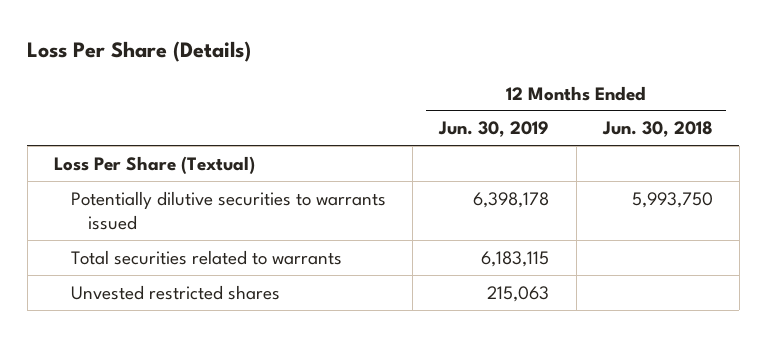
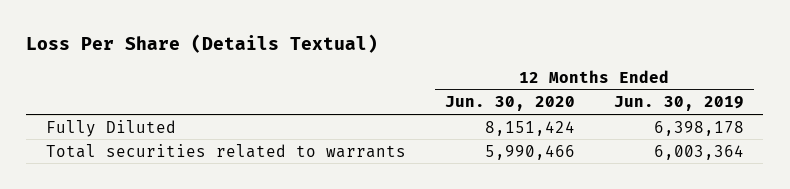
- Loss Per Share (Details)
+ Loss Per Share (Details Textual)
- | 12 Months Ended Jun. 30, 2019 | 12 Months Ended Jun. 30, 2018
+ | 12 Months Ended Jun. 30, 2020 | 12 Months Ended Jun. 30, 2019
- Loss Per Share (Textual)
- Potentially dilutive securities to warrants issued | 6,398,178 | 5,993,750
- Total securities related to warrants | 6,183,115 |
- Unvested restricted shares | 215,063 |
+ Fully Diluted | 8,151,424 | 6,398,178
+ Total securities related to warrants | 5,990,466 | 6,003,364

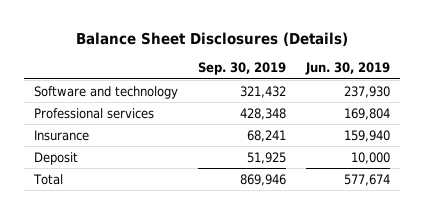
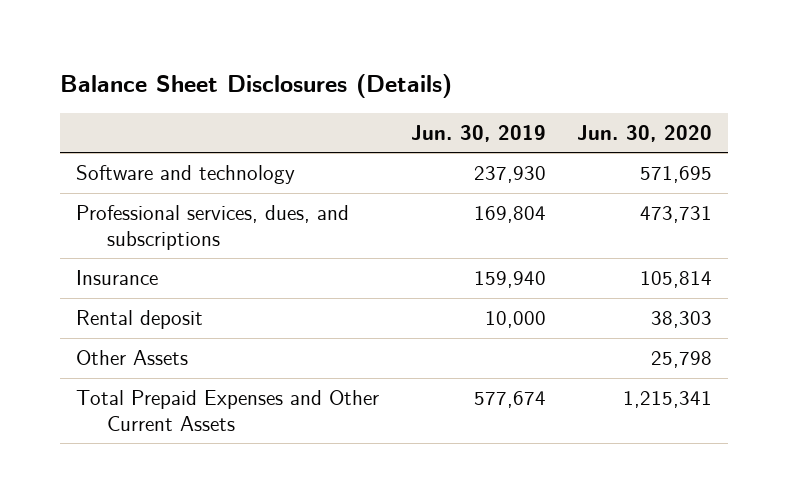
- | Sep. 30, 2019 | Jun. 30, 2019
+ | Jun. 30, 2019 | Jun. 30, 2020
- Professional services | 428,348 | 169,804
+ Professional services, dues, and subscriptions | 169,804 | 473,731
- Deposit | 51,925 | 10,000
- Total | 869,946 | 577,674
+ Rental deposit | 10,000 | 38,303
+ Other Assets | | 25,798
+ Total Prepaid Expenses and Other Current Assets | 577,674 | 1,215,341

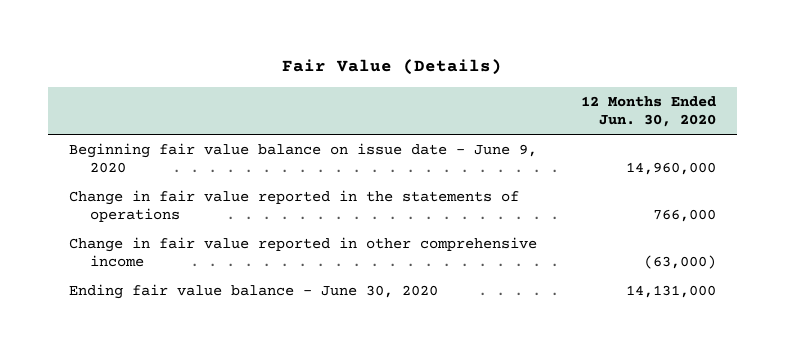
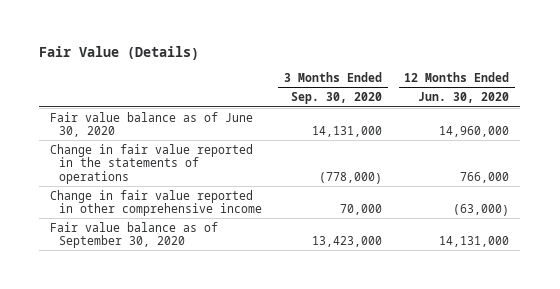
- | 12 Months Ended Jun. 30, 2020
+ | 3 Months Ended Sep. 30, 2020 | 12 Months Ended Jun. 30, 2020
- Beginning fair value balance on issue date - June 9, 2020 | 14,960,000
+ Fair value balance as of June 30, 2020 | 14,131,000 | 14,960,000
- Ending fair value balance - June 30, 2020 | 14,131,000
+ Fair value balance as of September 30, 2020 | 13,423,000 | 14,131,000

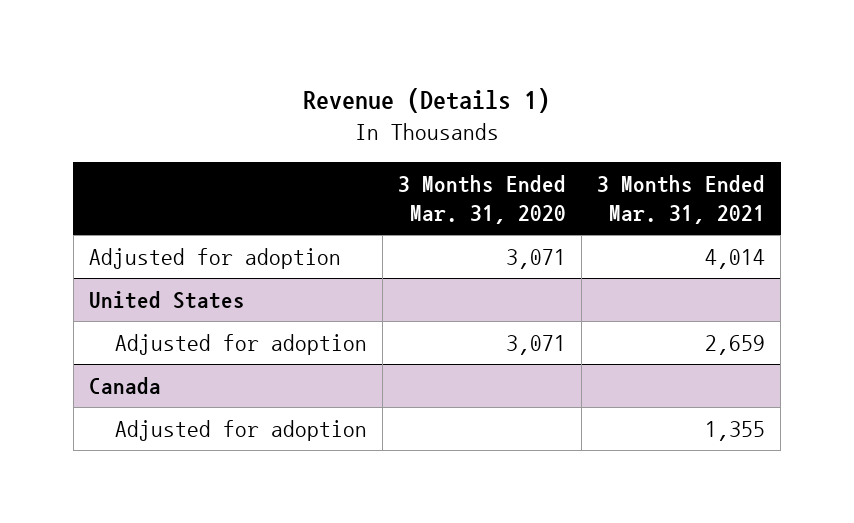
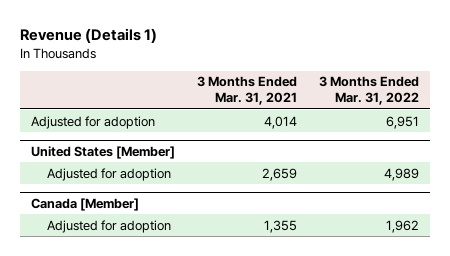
- | 3 Months Ended Mar. 31, 2020 | 3 Months Ended Mar. 31, 2021
+ | 3 Months Ended Mar. 31, 2021 | 3 Months Ended Mar. 31, 2022
- United States
+ United States [Member]
- Canada
+ Canada [Member]

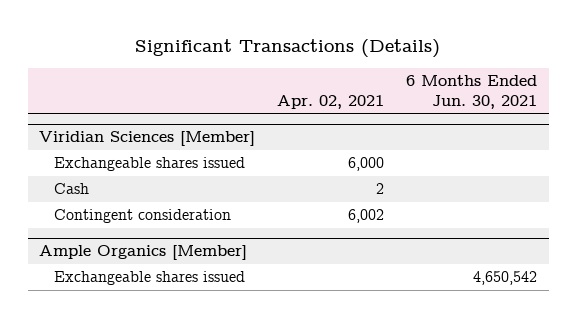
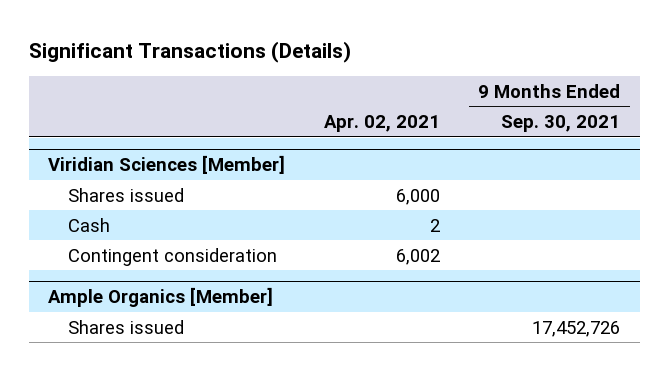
- | Apr. 02, 2021 | 6 Months Ended Jun. 30, 2021
+ | Apr. 02, 2021 | 9 Months Ended Sep. 30, 2021
@ Viridian Sciences [Member]
- Exchangeable shares issued | 6,000 |
+ Shares issued | 6,000 |
@ Ample Organics [Member]
- Exchangeable shares issued | | 4,650,542
+ Shares issued | | 17,452,726

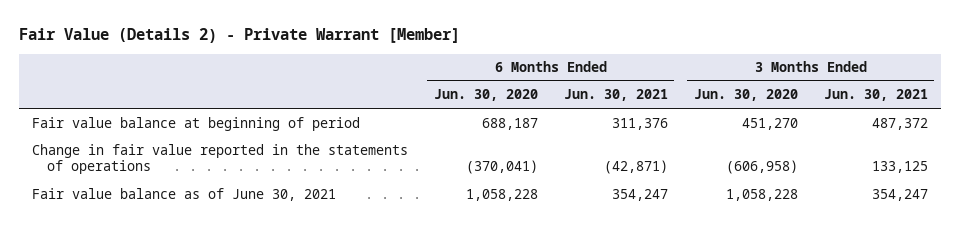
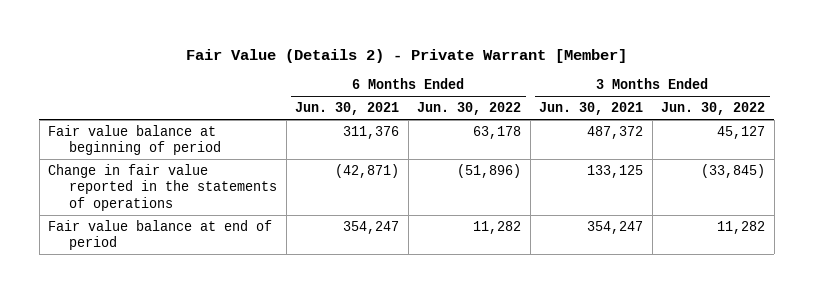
- | 6 Months Ended Jun. 30, 2020 | 6 Months Ended Jun. 30, 2021 | 3 Months Ended Jun. 30, 2020 | 3 Months Ended Jun. 30, 2021
+ | 6 Months Ended Jun. 30, 2021 | 6 Months Ended Jun. 30, 2022 | 3 Months Ended Jun. 30, 2021 | 3 Months Ended Jun. 30, 2022
- Fair value balance as of June 30, 2021 | 1,058,228 | 354,247 | 1,058,228 | 354,247
+ Fair value balance at end of period | 354,247 | 11,282 | 354,247 | 11,282

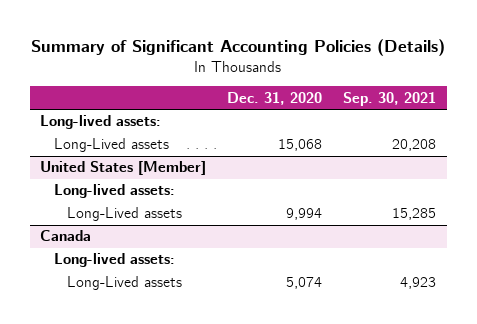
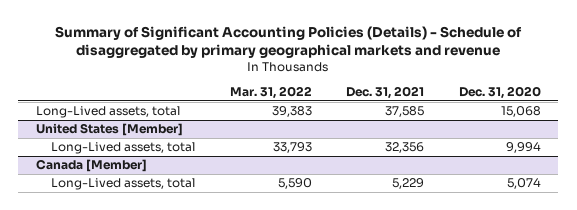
- Summary of Significant Accounting Policies (Details)
+ Summary of Significant Accounting Policies (Details) - Schedule of disaggregated by primary geographical markets and revenue
- | Dec. 31, 2020 | Sep. 30, 2021
+ | Mar. 31, 2022 | Dec. 31, 2021 | Dec. 31, 2020
- Long-lived assets:
- Long-Lived assets | 15,068 | 20,208
+ Long-Lived assets, total | 39,383 | 37,585 | 15,068
@ United States [Member]
- Long-lived assets:
- Long-Lived assets | 9,994 | 15,285
- Canada
- Long-lived assets:
- Long-Lived assets | 5,074 | 4,923
@ United States [Member]
+ Long-Lived assets, total | 33,793 | 32,356 | 9,994
+ Canada [Member]
+ Long-Lived assets, total | 5,590 | 5,229 | 5,074

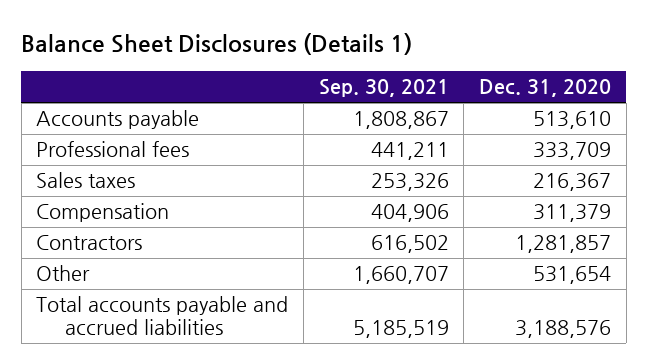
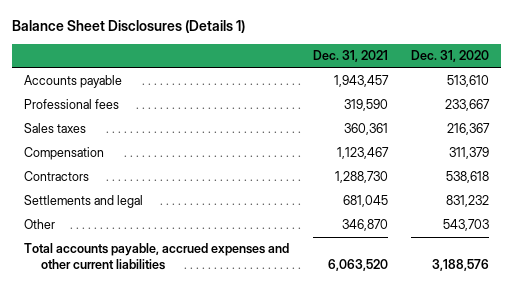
- | Sep. 30, 2021 | Dec. 31, 2020
+ | Dec. 31, 2021 | Dec. 31, 2020
- Professional fees | 441,211 | 333,709
+ Professional fees | 319,590 | 233,667
- Contractors | 616,502 | 1,281,857
- Other | 1,660,707 | 531,654
- Total accounts payable and accrued liabilities | 5,185,519 | 3,188,576
+ Contractors | 1,288,730 | 538,618
+ Settlements and legal | 681,045 | 831,232
+ Other | 346,870 | 543,703
+ Total accounts payable, accrued expenses and other current liabilities | 6,063,520 | 3,188,576

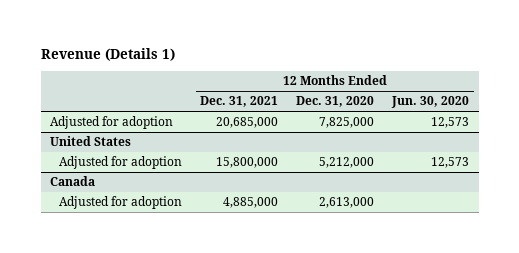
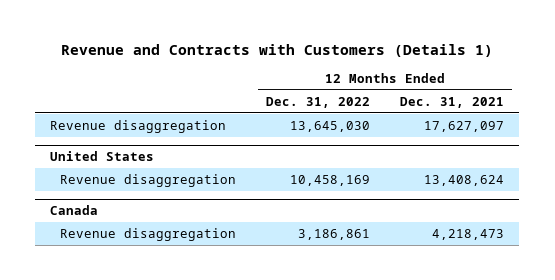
- Revenue (Details 1)
+ Revenue and Contracts with Customers (Details 1)
- | 12 Months Ended Dec. 31, 2021 | 12 Months Ended Dec. 31, 2020 | 12 Months Ended Jun. 30, 2020
+ | 12 Months Ended Dec. 31, 2022 | 12 Months Ended Dec. 31, 2021
- Adjusted for adoption | 20,685,000 | 7,825,000 | 12,573
+ Revenue disaggregation | 13,645,030 | 17,627,097
@ United States
- Adjusted for adoption | 15,800,000 | 5,212,000 | 12,573
+ Revenue disaggregation | 10,458,169 | 13,408,624
@ Canada
- Adjusted for adoption | 4,885,000 | 2,613,000 |
+ Revenue disaggregation | 3,186,861 | 4,218,473

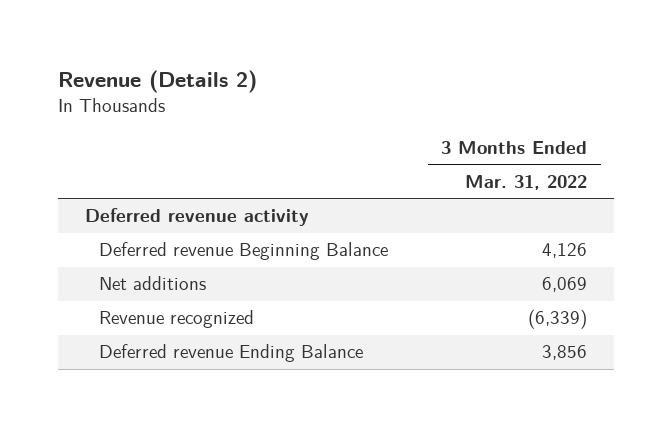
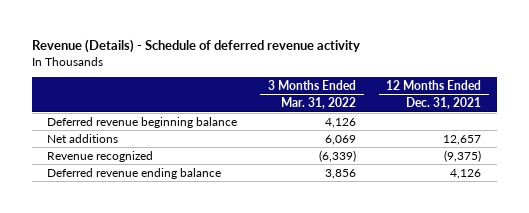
- Revenue (Details 2)
+ Revenue (Details) - Schedule of deferred revenue activity
- | 3 Months Ended Mar. 31, 2022
+ | 3 Months Ended Mar. 31, 2022 | 12 Months Ended Dec. 31, 2021
- Deferred revenue activity
- Deferred revenue Beginning Balance | 4,126
+ Deferred revenue beginning balance | 4,126 |
- Deferred revenue Ending Balance | 3,856
+ Deferred revenue ending balance | 3,856 | 4,126

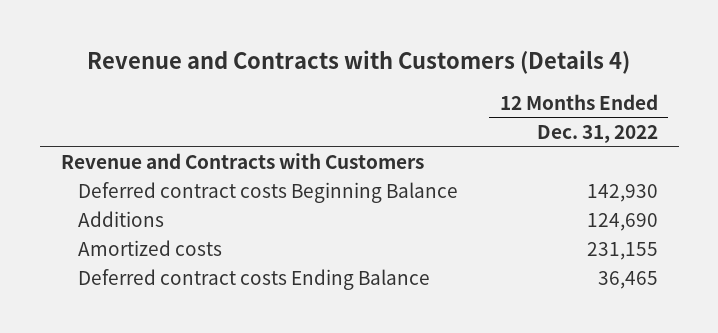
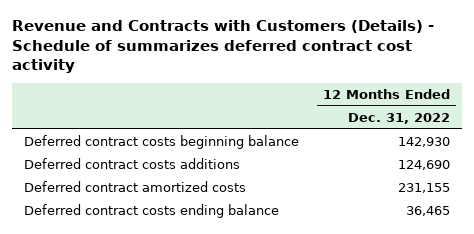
- Revenue and Contracts with Customers (Details 4)
+ Revenue and Contracts with Customers (Details) - Schedule of summarizes deferred contract cost activity
- Revenue and Contracts with Customers
- Deferred contract costs Beginning Balance | 142,930
- Additions | 124,690
- Amortized costs | 231,155
- Deferred contract costs Ending Balance | 36,465
+ Deferred contract costs beginning balance | 142,930
+ Deferred contract costs additions | 124,690
+ Deferred contract amortized costs | 231,155
+ Deferred contract costs ending balance | 36,465

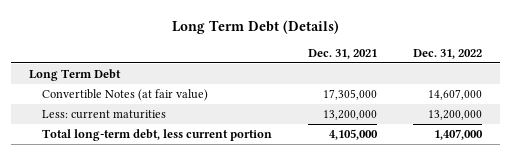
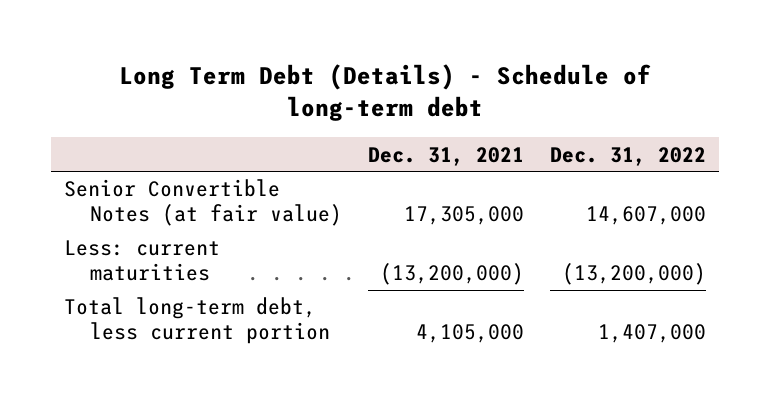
- Long Term Debt (Details)
+ Long Term Debt (Details) - Schedule of long-term debt
- Long Term Debt
- Convertible Notes (at fair value) | 17,305,000 | 14,607,000
- Less: current maturities | 13,200,000 | 13,200,000
+ Senior Convertible Notes (at fair value) | 17,305,000 | 14,607,000
+ Less: current maturities | (13,200,000) | (13,200,000)

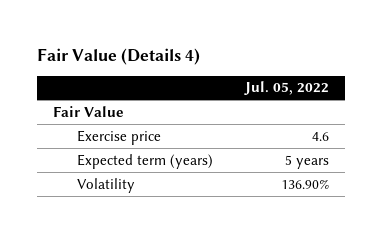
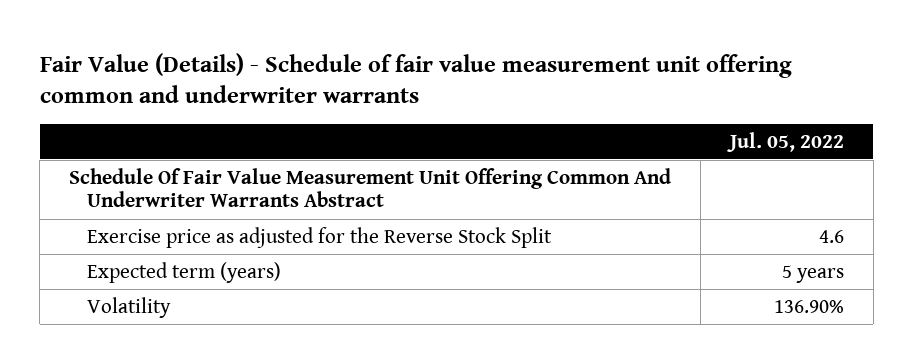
- Fair Value (Details 4)
+ Fair Value (Details) - Schedule of fair value measurement unit offering common and underwriter warrants
- Fair Value
- Exercise price | 4.6
+ Schedule Of Fair Value Measurement Unit Offering Common And Underwriter Warrants Abstract
+ Exercise price as adjusted for the Reverse Stock Split | 4.6

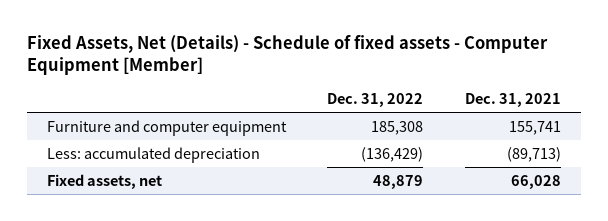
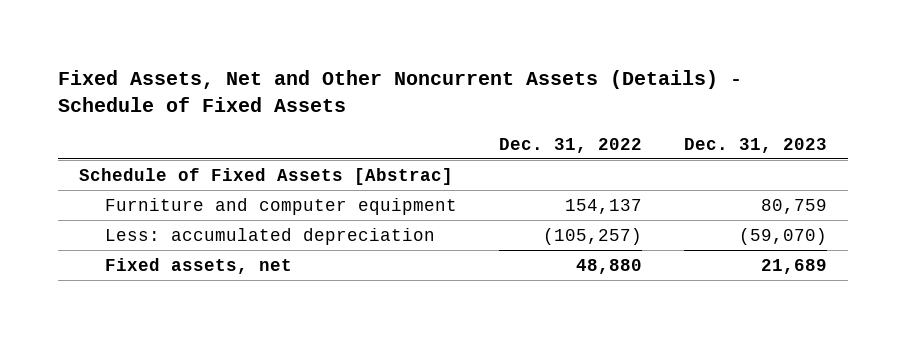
- Fixed Assets, Net (Details) - Schedule of fixed assets - Computer Equipment [Member]
+ Fixed Assets, Net and Other Noncurrent Assets (Details) - Schedule of Fixed Assets
- | Dec. 31, 2022 | Dec. 31, 2021
+ | Dec. 31, 2022 | Dec. 31, 2023
- Furniture and computer equipment | 185,308 | 155,741
- Less: accumulated depreciation | (136,429) | (89,713)
- Fixed assets, net | 48,879 | 66,028
+ Schedule of Fixed Assets [Abstrac]
+ Furniture and computer equipment | 154,137 | 80,759
+ Less: accumulated depreciation | (105,257) | (59,070)
+ Fixed assets, net | 48,880 | 21,689

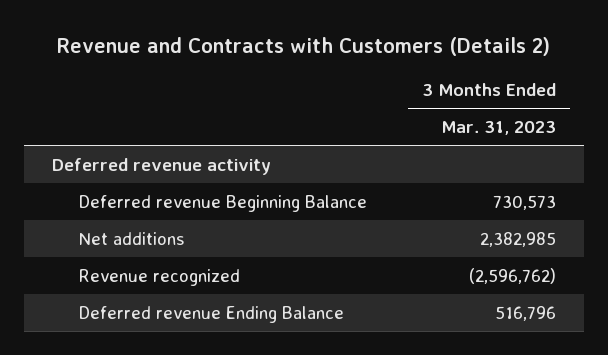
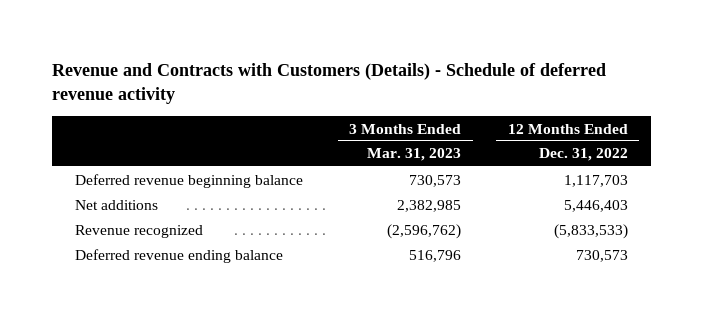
- Revenue and Contracts with Customers (Details 2)
+ Revenue and Contracts with Customers (Details) - Schedule of deferred revenue activity
- | 3 Months Ended Mar. 31, 2023
+ | 3 Months Ended Mar. 31, 2023 | 12 Months Ended Dec. 31, 2022
- Deferred revenue activity
- Deferred revenue Beginning Balance | 730,573
+ Deferred revenue beginning balance | 730,573 | 1,117,703
- Deferred revenue Ending Balance | 516,796
+ Deferred revenue ending balance | 516,796 | 730,573

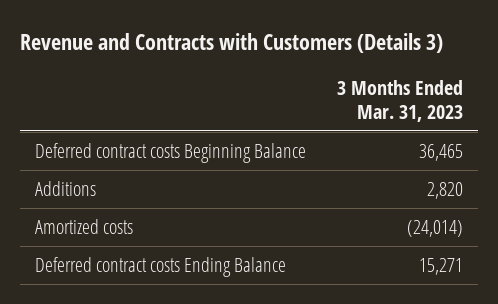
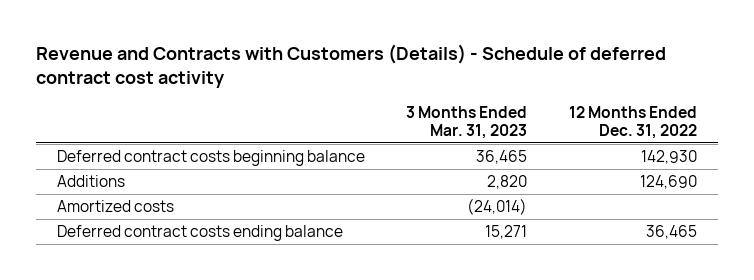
- Revenue and Contracts with Customers (Details 3)
+ Revenue and Contracts with Customers (Details) - Schedule of deferred contract cost activity
- | 3 Months Ended Mar. 31, 2023
+ | 3 Months Ended Mar. 31, 2023 | 12 Months Ended Dec. 31, 2022
- Deferred contract costs Beginning Balance | 36,465
+ Deferred contract costs beginning balance | 36,465 | 142,930
- Deferred contract costs Ending Balance | 15,271
+ Deferred contract costs ending balance | 15,271 | 36,465

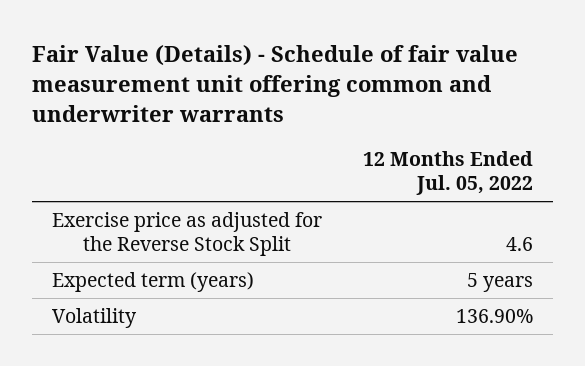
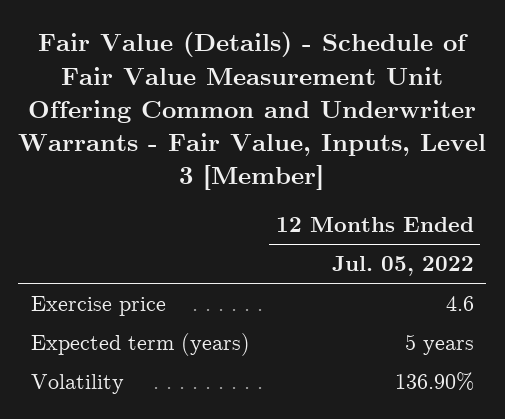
- Fair Value (Details) - Schedule of fair value measurement unit offering common and underwriter warrants
+ Fair Value (Details) - Schedule of Fair Value Measurement Unit Offering Common and Underwriter Warrants - Fair Value, Inputs, Level 3 [Member]
- Exercise price as adjusted for the Reverse Stock Split | 4.6
+ Exercise price | 4.6

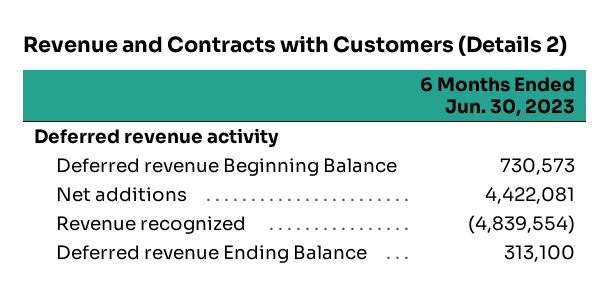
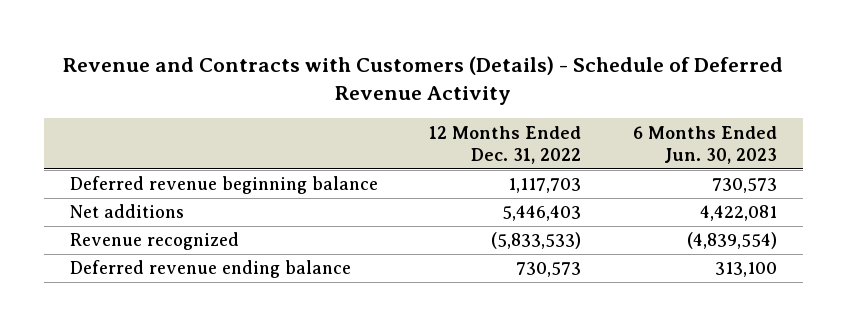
- Revenue and Contracts with Customers (Details 2)
+ Revenue and Contracts with Customers (Details) - Schedule of Deferred Revenue Activity
- | 6 Months Ended Jun. 30, 2023
+ | 12 Months Ended Dec. 31, 2022 | 6 Months Ended Jun. 30, 2023
- Deferred revenue activity
- Deferred revenue Beginning Balance | 730,573
+ Deferred revenue beginning balance | 1,117,703 | 730,573
- Deferred revenue Ending Balance | 313,100
+ Deferred revenue ending balance | 730,573 | 313,100

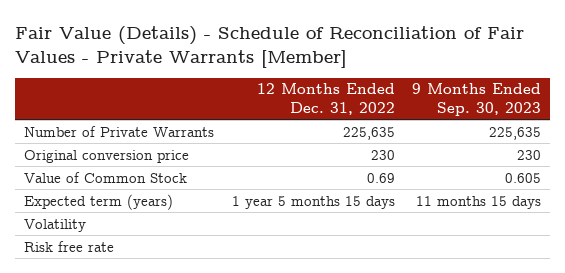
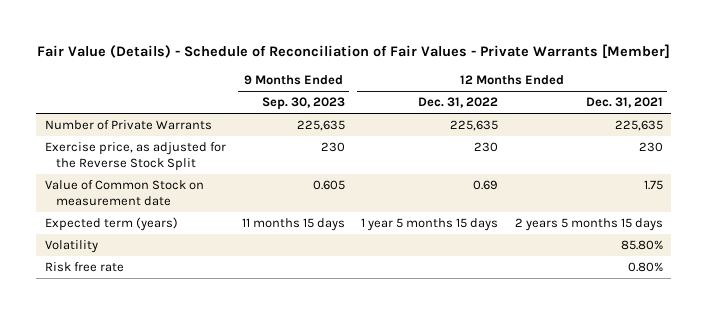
- | 12 Months Ended Dec. 31, 2022 | 9 Months Ended Sep. 30, 2023
+ | 9 Months Ended Sep. 30, 2023 | 12 Months Ended Dec. 31, 2022 | 12 Months Ended Dec. 31, 2021
- Original conversion price | 230 | 230
- Value of Common Stock | 0.69 | 0.605
+ Exercise price, as adjusted for the Reverse Stock Split | 230 | 230 | 230
+ Value of Common Stock on measurement date | 0.605 | 0.69 | 1.75

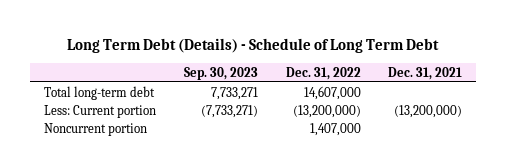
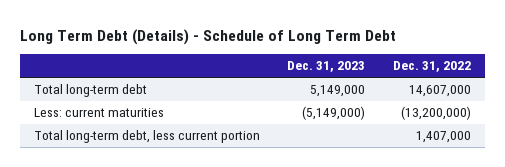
- | Sep. 30, 2023 | Dec. 31, 2022 | Dec. 31, 2021
+ | Dec. 31, 2023 | Dec. 31, 2022
- Less: Current portion | (7,733,271) | (13,200,000) | (13,200,000)
- Noncurrent portion | | 1,407,000 |
+ Less: current maturities | (5,149,000) | (13,200,000)
+ Total long-term debt, less current portion | | 1,407,000

